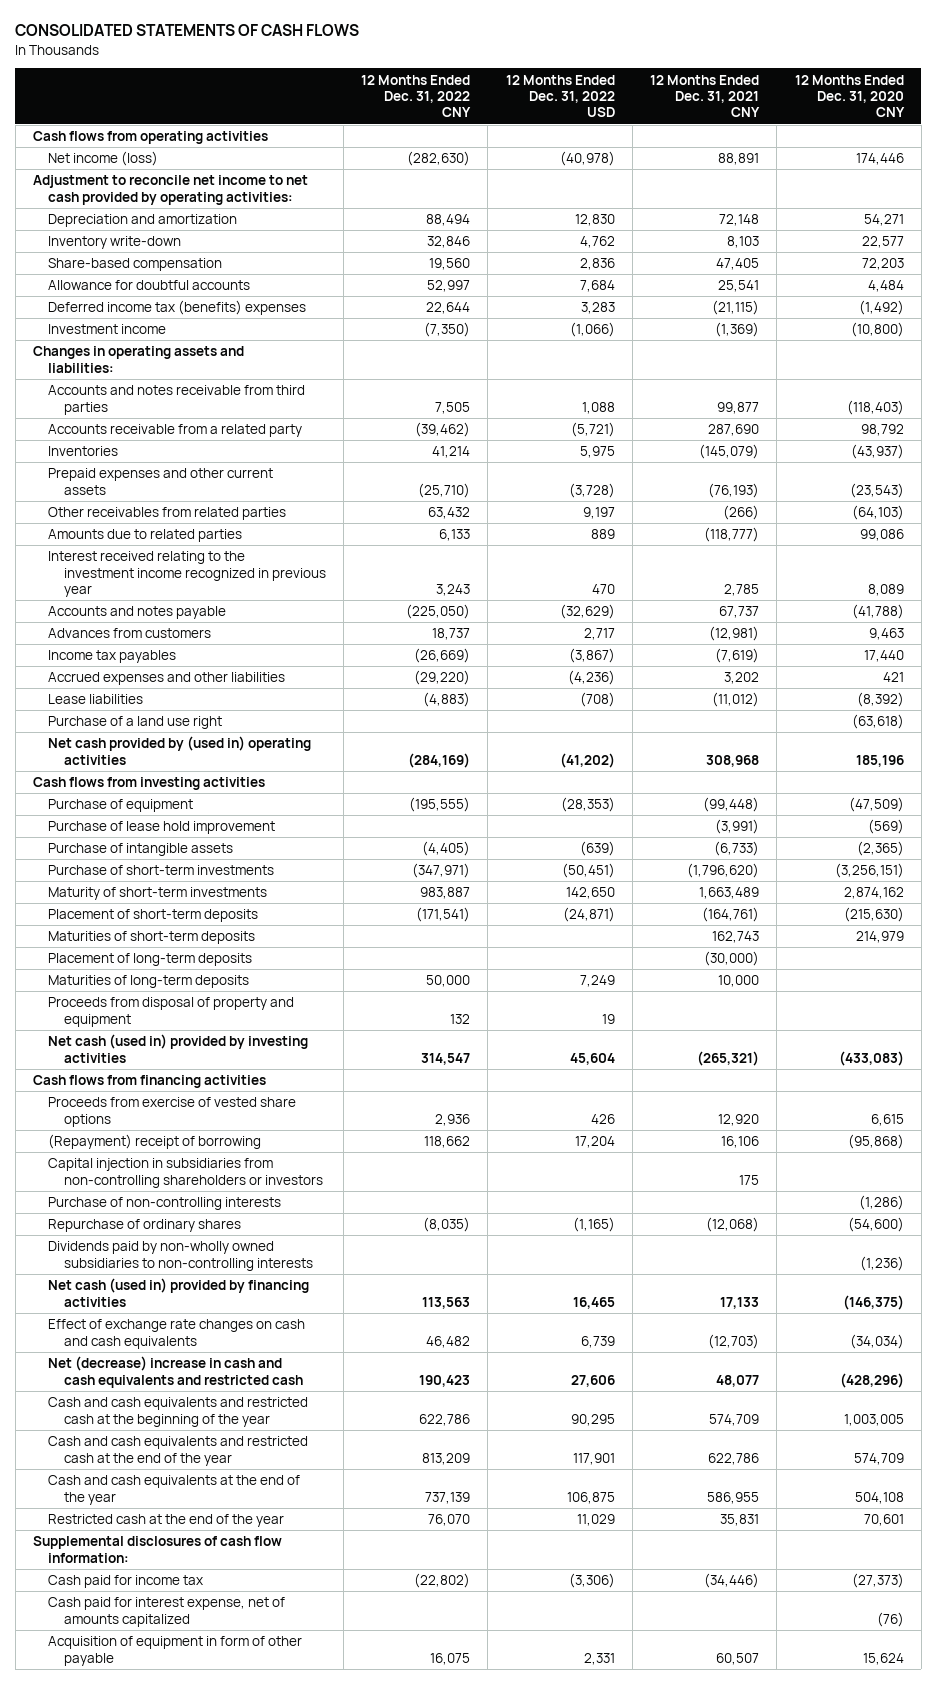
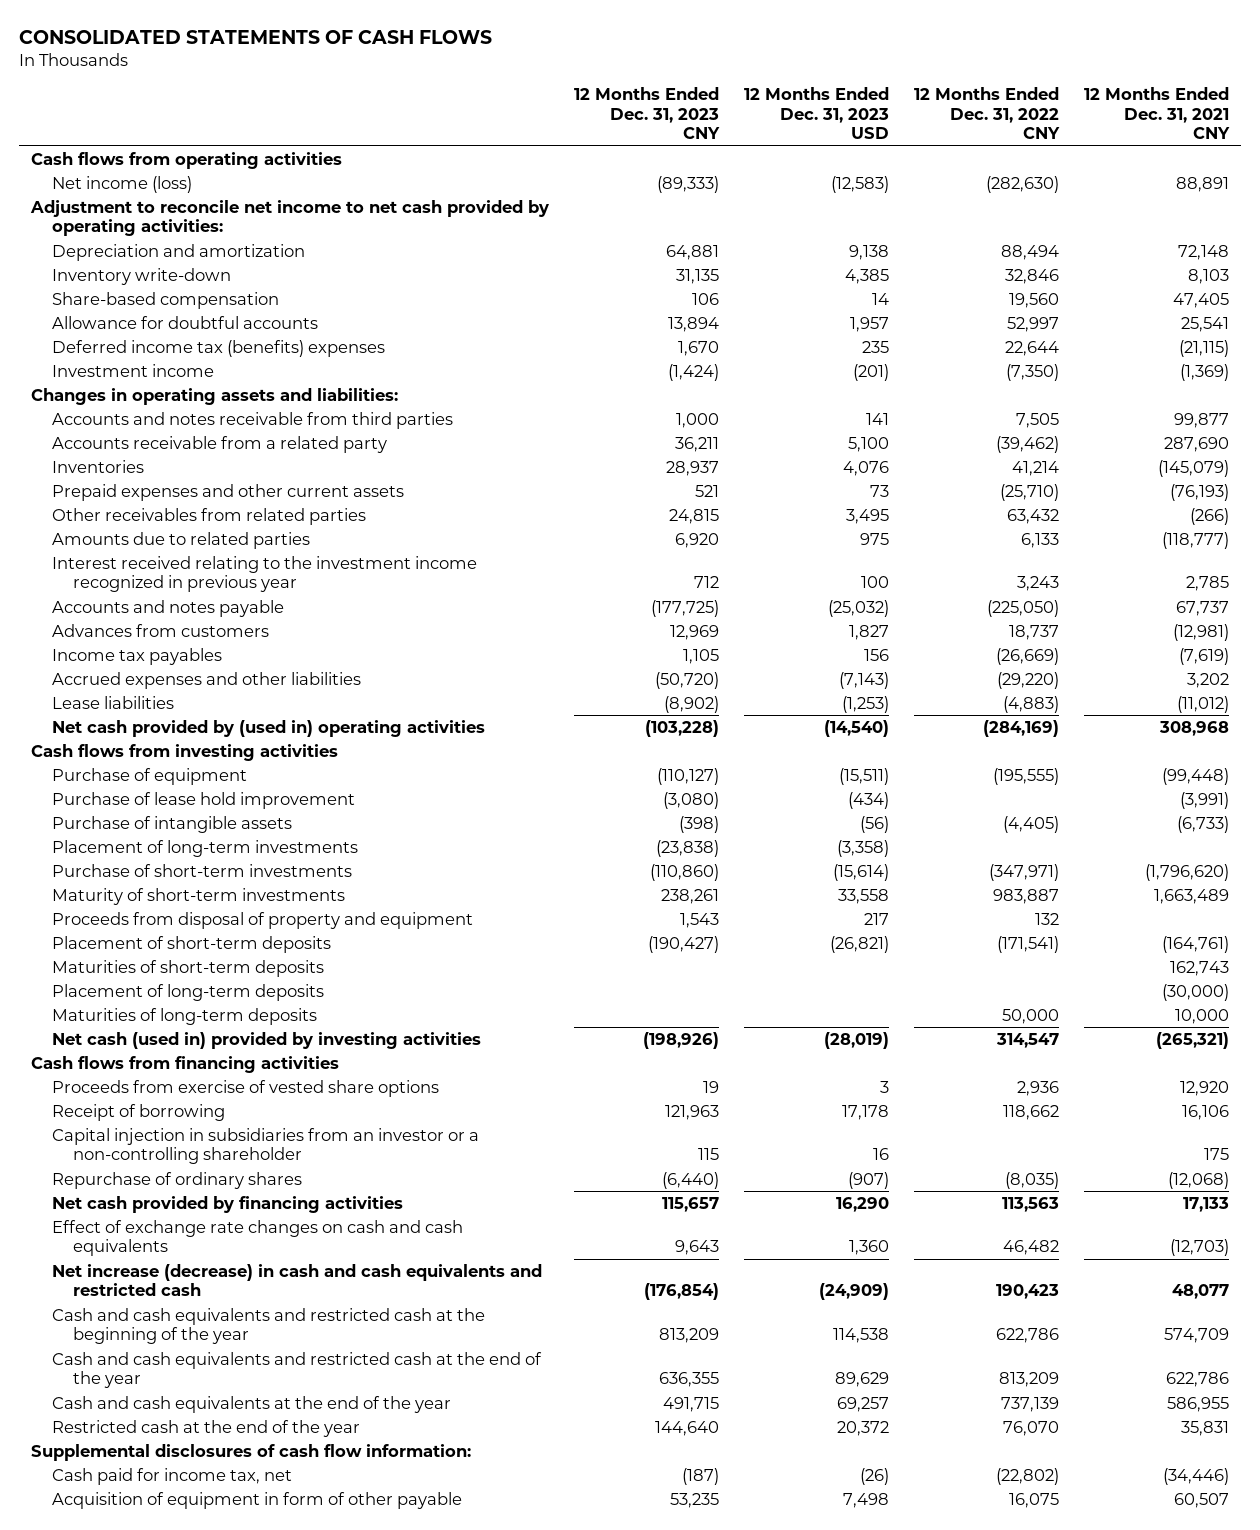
- | 12 Months Ended Dec. 31, 2022 CNY | 12 Months Ended Dec. 31, 2022 USD | 12 Months Ended Dec. 31, 2021 CNY | 12 Months Ended Dec. 31, 2020 CNY
+ | 12 Months Ended Dec. 31, 2023 CNY | 12 Months Ended Dec. 31, 2023 USD | 12 Months Ended Dec. 31, 2022 CNY | 12 Months Ended Dec. 31, 2021 CNY
- Purchase of a land use right | | | | (63,618)
+ Placement of long-term investments | (23,838) | (3,358) | |
moved up: Proceeds from disposal of property and equipment | 1,543 | 217 | 132 |
- (Repayment) receipt of borrowing | 118,662 | 17,204 | 16,106 | (95,868)
- Capital injection in subsidiaries from non-controlling shareholders or investors | | | 175 |
- Purchase of non-controlling interests | | | | (1,286)
+ Receipt of borrowing | 121,963 | 17,178 | 118,662 | 16,106
+ Capital injection in subsidiaries from an investor or a non-controlling shareholder | 115 | 16 | | 175
- Dividends paid by non-wholly owned subsidiaries to non-controlling interests | | | | (1,236)
- Net cash (used in) provided by financing activities | 113,563 | 16,465 | 17,133 | (146,375)
+ Net cash provided by financing activities | 115,657 | 16,290 | 113,563 | 17,133
- Net (decrease) increase in cash and cash equivalents and restricted cash | 190,423 | 27,606 | 48,077 | (428,296)
+ Net increase (decrease) in cash and cash equivalents and restricted cash | (176,854) | (24,909) | 190,423 | 48,077
- Cash paid for income tax | (22,802) | (3,306) | (34,446) | (27,373)
- Cash paid for interest expense, net of amounts capitalized | | | | (76)
+ Cash paid for income tax, net | (187) | (26) | (22,802) | (34,446)

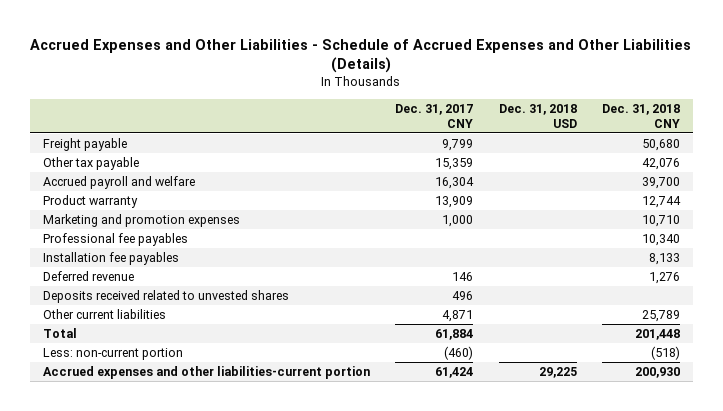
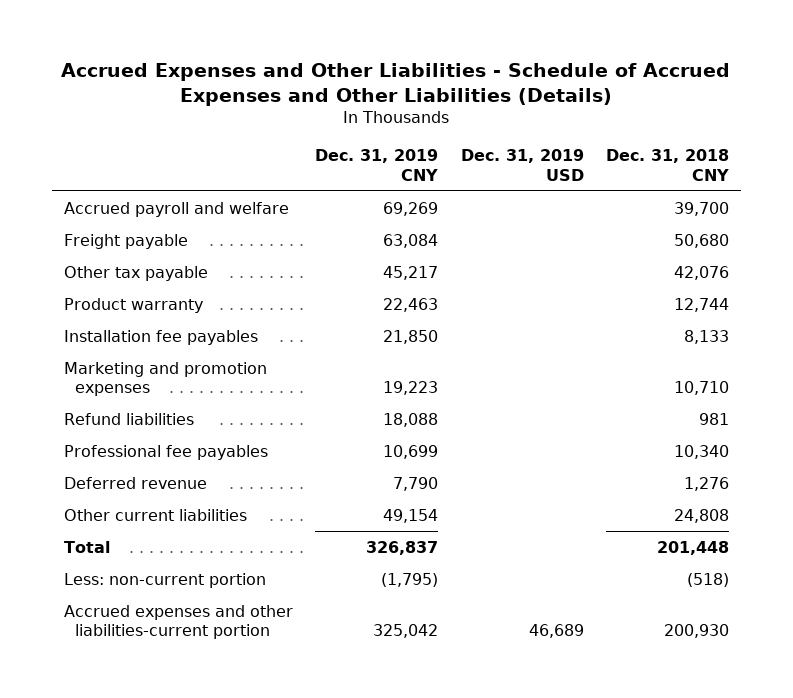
- | Dec. 31, 2017 CNY | Dec. 31, 2018 USD | Dec. 31, 2018 CNY
+ | Dec. 31, 2019 CNY | Dec. 31, 2019 USD | Dec. 31, 2018 CNY
moved up: Accrued payroll and welfare | 69,269 | | 39,700
moved up: Installation fee payables | 21,850 | | 8,133
+ Refund liabilities | 18,088 | | 981
- Deposits received related to unvested shares | 496 | |
- Other current liabilities | 4,871 | | 25,789
+ Other current liabilities | 49,154 | | 24,808

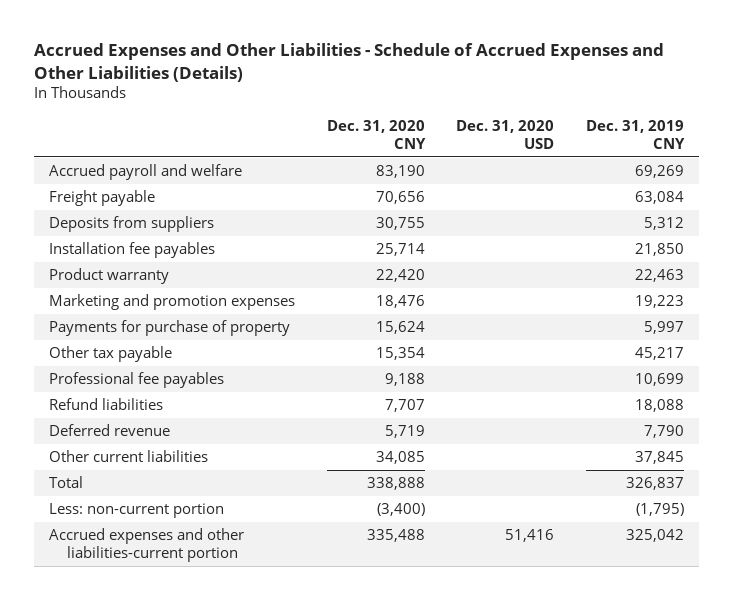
- | Dec. 31, 2019 CNY | Dec. 31, 2019 USD | Dec. 31, 2018 CNY
+ | Dec. 31, 2020 CNY | Dec. 31, 2020 USD | Dec. 31, 2019 CNY
+ Deposits from suppliers | 30,755 | | 5,312
moved down: Product warranty | 22,420 | | 22,463
+ Payments for purchase of property | 15,624 | | 5,997
moved down: Other tax payable | 15,354 | | 45,217
moved down: Refund liabilities | 7,707 | | 18,088
- Other current liabilities | 49,154 | | 24,808
+ Other current liabilities | 34,085 | | 37,845

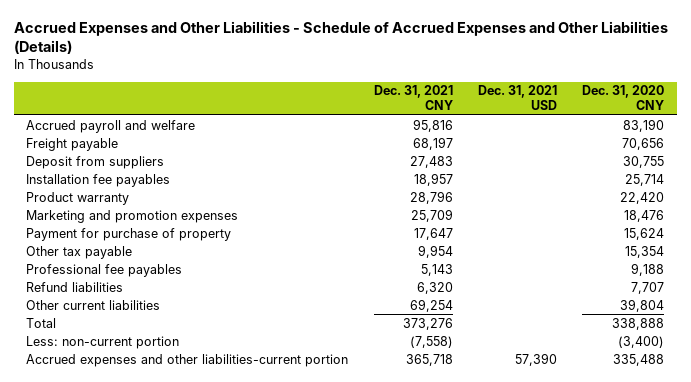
- | Dec. 31, 2020 CNY | Dec. 31, 2020 USD | Dec. 31, 2019 CNY
+ | Dec. 31, 2021 CNY | Dec. 31, 2021 USD | Dec. 31, 2020 CNY
- Deposits from suppliers | 30,755 | | 5,312
+ Deposit from suppliers | 27,483 | | 30,755
- Payments for purchase of property | 15,624 | | 5,997
+ Payment for purchase of property | 17,647 | | 15,624
- Deferred revenue | 5,719 | | 7,790
- Other current liabilities | 34,085 | | 37,845
+ Other current liabilities | 69,254 | | 39,804

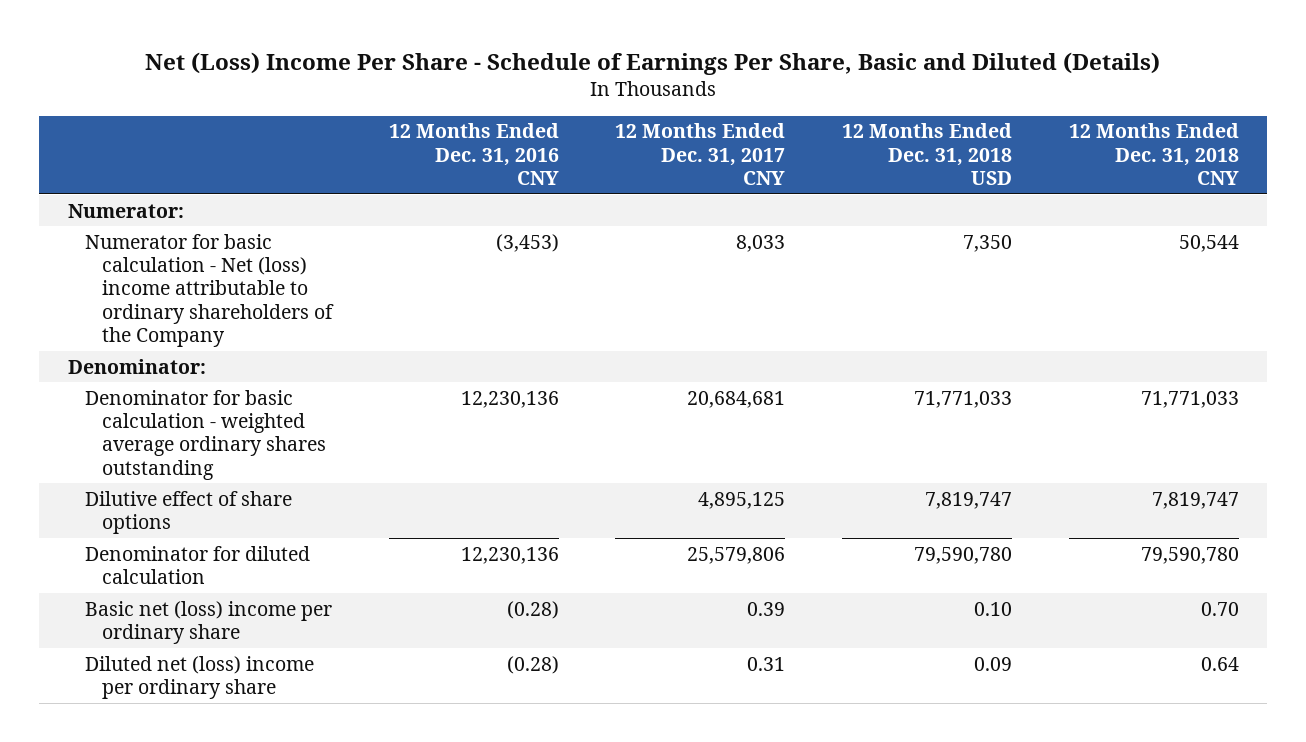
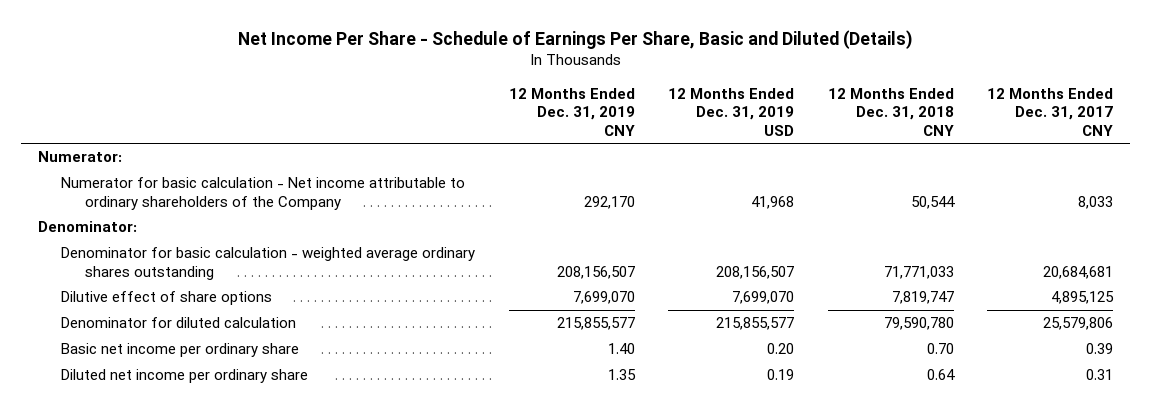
- Net (Loss) Income Per Share - Schedule of Earnings Per Share, Basic and Diluted (Details)
+ Net Income Per Share - Schedule of Earnings Per Share, Basic and Diluted (Details)
- | 12 Months Ended Dec. 31, 2016 CNY | 12 Months Ended Dec. 31, 2017 CNY | 12 Months Ended Dec. 31, 2018 USD | 12 Months Ended Dec. 31, 2018 CNY
+ | 12 Months Ended Dec. 31, 2019 CNY | 12 Months Ended Dec. 31, 2019 USD | 12 Months Ended Dec. 31, 2018 CNY | 12 Months Ended Dec. 31, 2017 CNY
- Numerator for basic calculation - Net (loss) income attributable to ordinary shareholders of the Company | (3,453) | 8,033 | 7,350 | 50,544
+ Numerator for basic calculation - Net income attributable to ordinary shareholders of the Company | 292,170 | 41,968 | 50,544 | 8,033
- Basic net (loss) income per ordinary share | (0.28) | 0.39 | 0.10 | 0.70
- Diluted net (loss) income per ordinary share | (0.28) | 0.31 | 0.09 | 0.64
+ Basic net income per ordinary share | 1.40 | 0.20 | 0.70 | 0.39
+ Diluted net income per ordinary share | 1.35 | 0.19 | 0.64 | 0.31

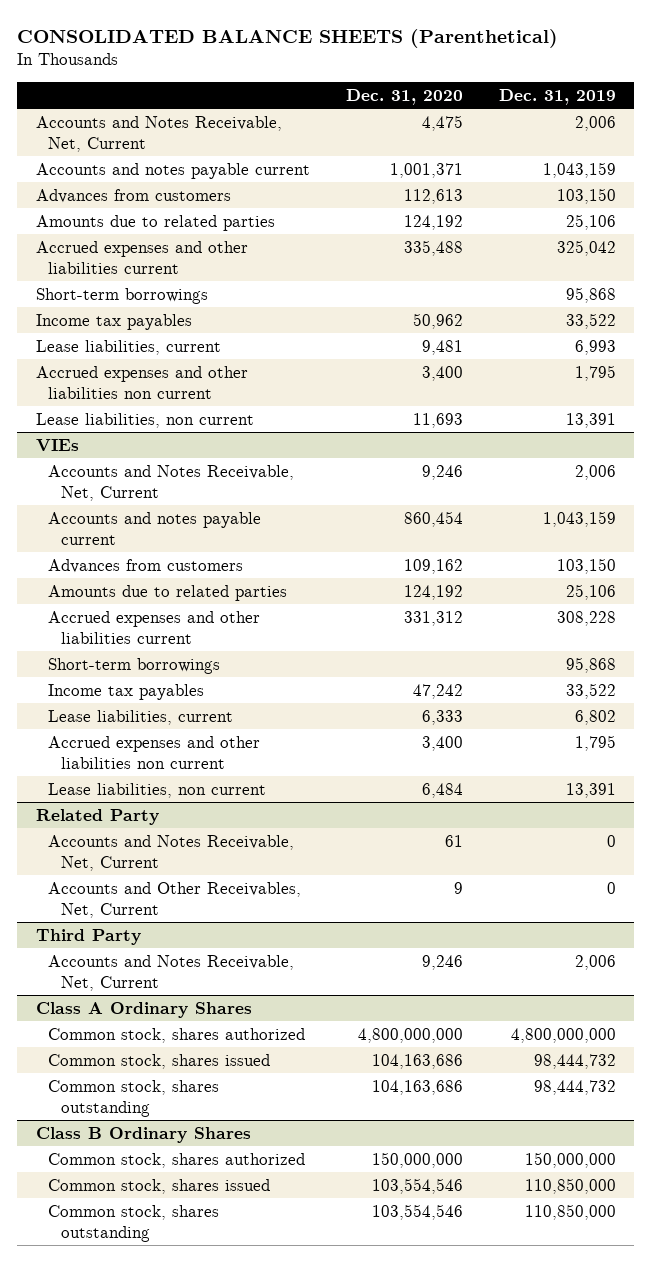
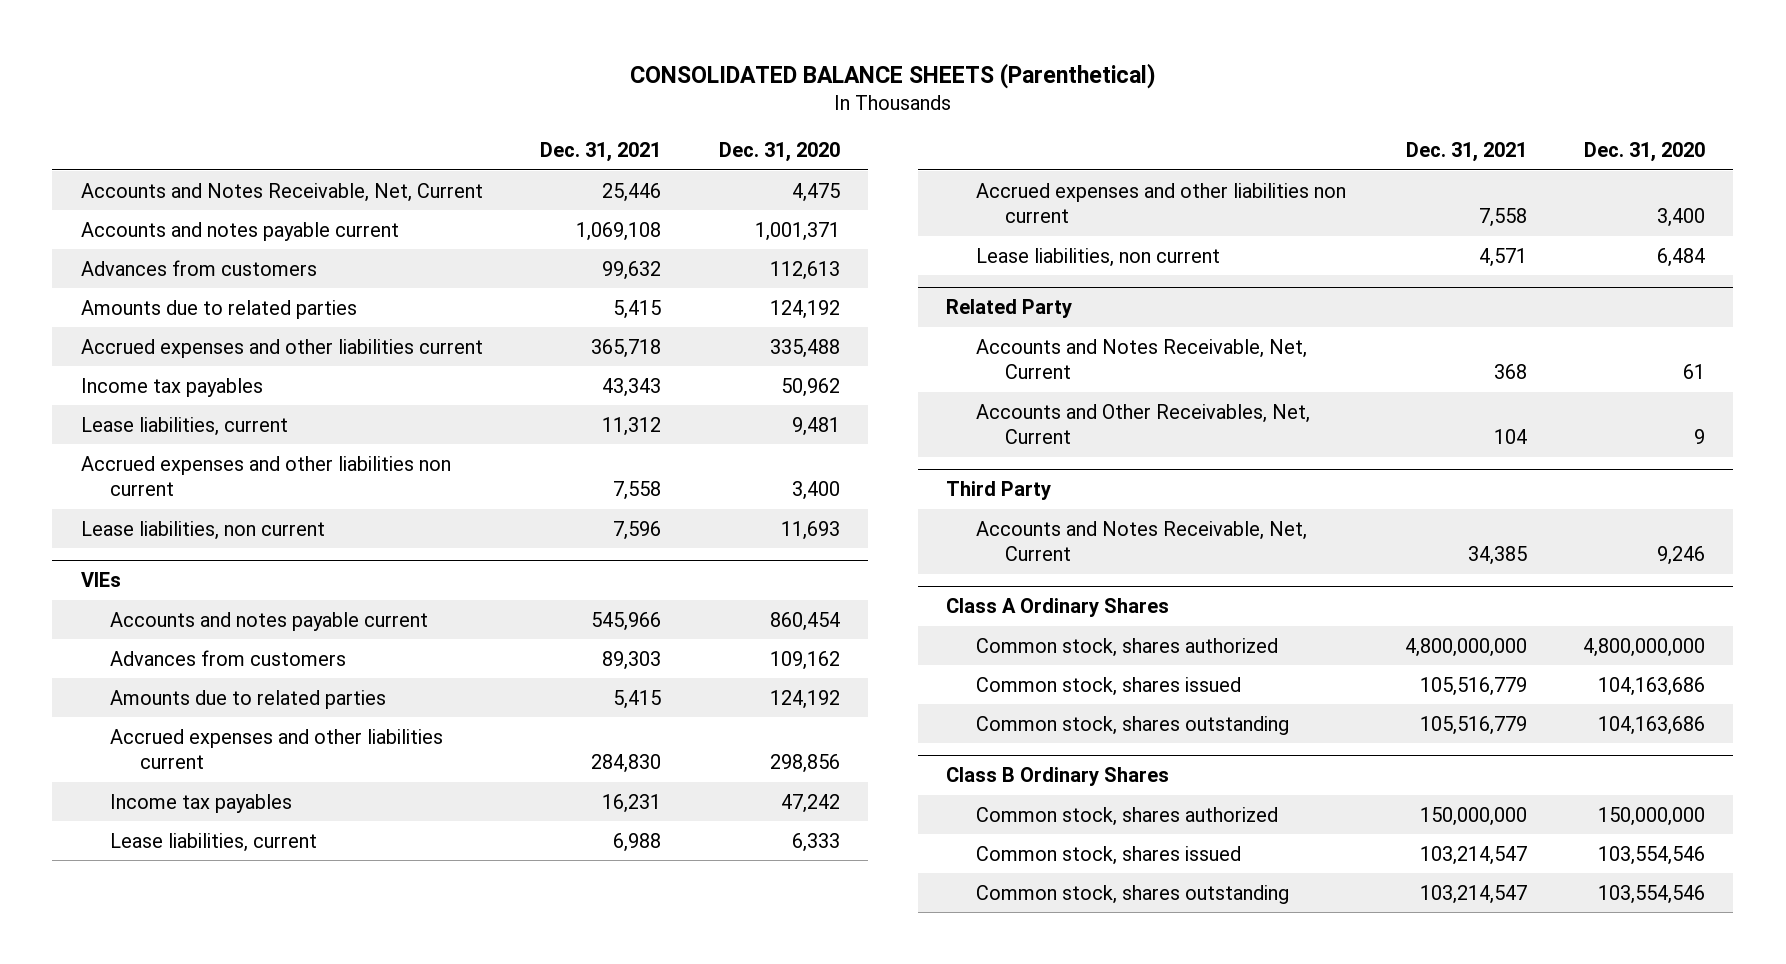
- | Dec. 31, 2020 | Dec. 31, 2019
+ | Dec. 31, 2021 | Dec. 31, 2020
- Short-term borrowings | | 95,868
@ VIEs
- Accounts and Notes Receivable, Net, Current | 9,246 | 2,006
- Accrued expenses and other liabilities current | 331,312 | 308,228
- Short-term borrowings | | 95,868
+ Accrued expenses and other liabilities current | 284,830 | 298,856

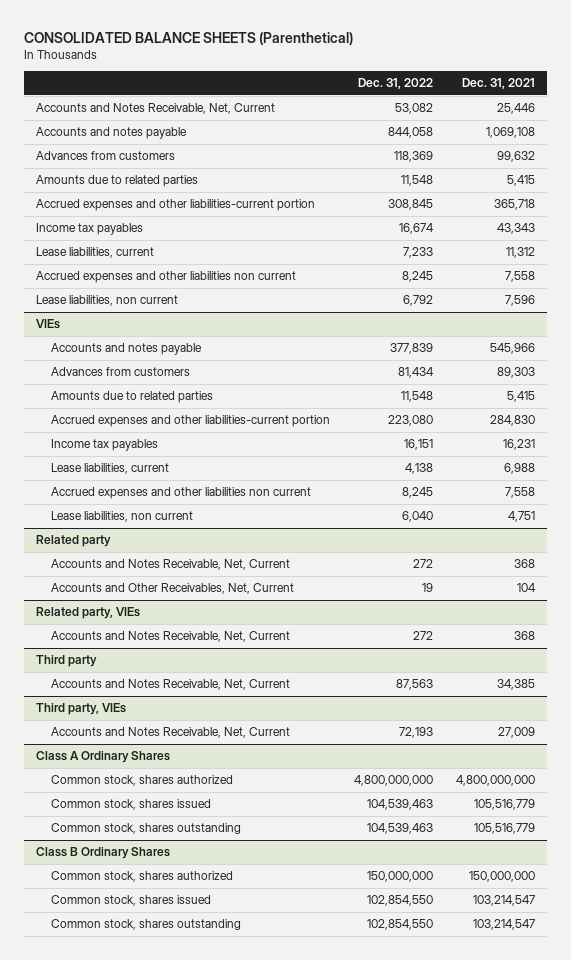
- | Dec. 31, 2021 | Dec. 31, 2020
+ | Dec. 31, 2022 | Dec. 31, 2021
- Accounts and notes payable current | 1,069,108 | 1,001,371
+ Accounts and notes payable | 844,058 | 1,069,108
- Accrued expenses and other liabilities current | 365,718 | 335,488
+ Accrued expenses and other liabilities-current portion | 308,845 | 365,718
@ VIEs
- Accounts and notes payable current | 545,966 | 860,454
+ Accounts and notes payable | 377,839 | 545,966
- Accrued expenses and other liabilities current | 284,830 | 298,856
+ Accrued expenses and other liabilities-current portion | 223,080 | 284,830
- Lease liabilities, non current | 4,571 | 6,484
- Related Party
@ VIEs
+ Lease liabilities, non current | 6,040 | 4,751
+ Related party
- Third Party
+ Related party, VIEs
+ Accounts and Notes Receivable, Net, Current | 272 | 368
+ Third party
+ Third party, VIEs
+ Accounts and Notes Receivable, Net, Current | 72,193 | 27,009

